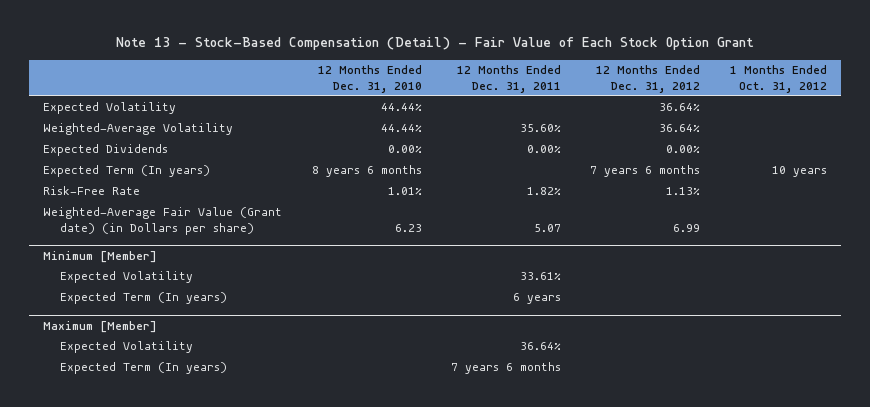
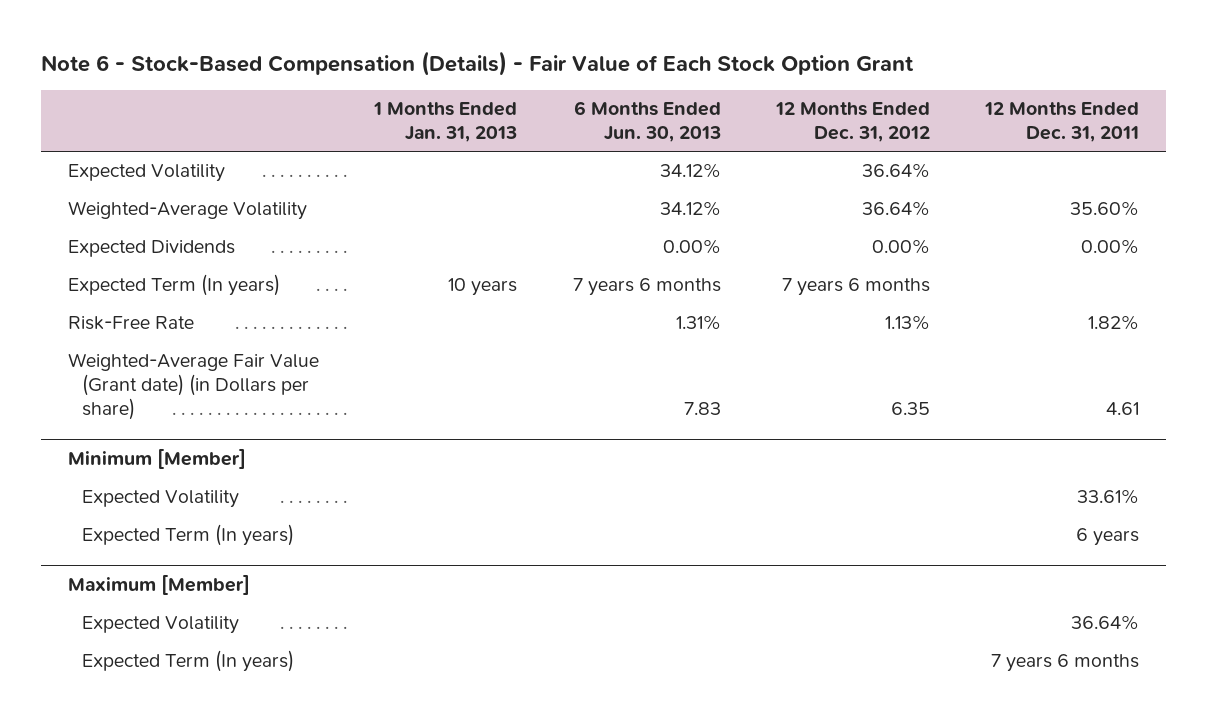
- Note 13 - Stock-Based Compensation (Detail) - Fair Value of Each Stock Option Grant
+ Note 6 - Stock-Based Compensation (Details) - Fair Value of Each Stock Option Grant
- | 12 Months Ended Dec. 31, 2010 | 12 Months Ended Dec. 31, 2011 | 12 Months Ended Dec. 31, 2012 | 1 Months Ended Oct. 31, 2012
+ | 1 Months Ended Jan. 31, 2013 | 6 Months Ended Jun. 30, 2013 | 12 Months Ended Dec. 31, 2012 | 12 Months Ended Dec. 31, 2011
- Weighted-Average Fair Value (Grant date) (in Dollars per share) | 6.23 | 5.07 | 6.99 |
+ Weighted-Average Fair Value (Grant date) (in Dollars per share) | | 7.83 | 6.35 | 4.61

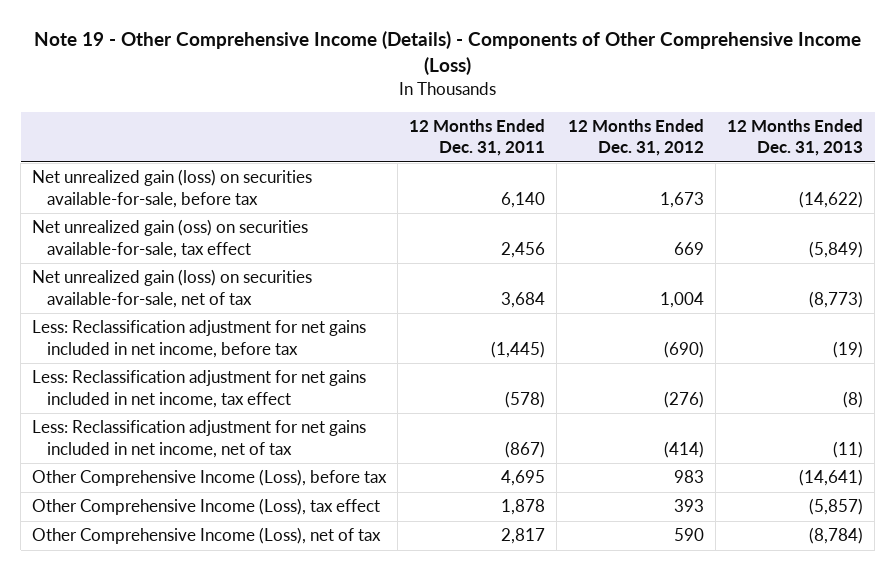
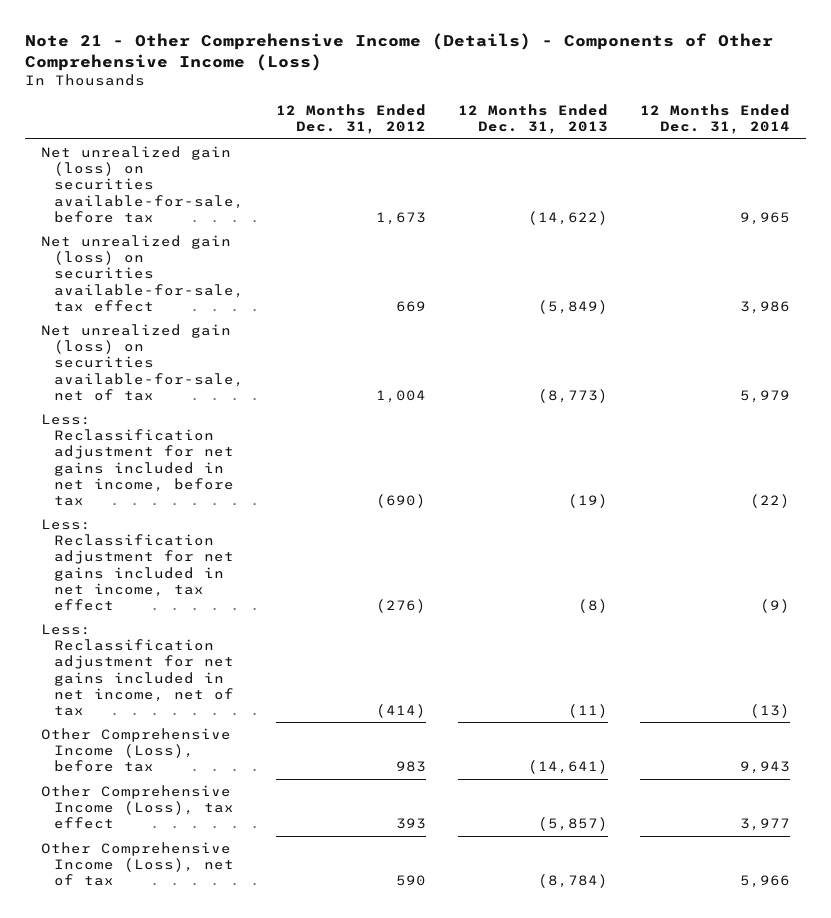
- Note 19 - Other Comprehensive Income (Details) - Components of Other Comprehensive Income (Loss)
+ Note 21 - Other Comprehensive Income (Details) - Components of Other Comprehensive Income (Loss)
- | 12 Months Ended Dec. 31, 2011 | 12 Months Ended Dec. 31, 2012 | 12 Months Ended Dec. 31, 2013
+ | 12 Months Ended Dec. 31, 2012 | 12 Months Ended Dec. 31, 2013 | 12 Months Ended Dec. 31, 2014
- Net unrealized gain (oss) on securities available-for-sale, tax effect | 2,456 | 669 | (5,849)
+ Net unrealized gain (loss) on securities available-for-sale, tax effect | 669 | (5,849) | 3,986

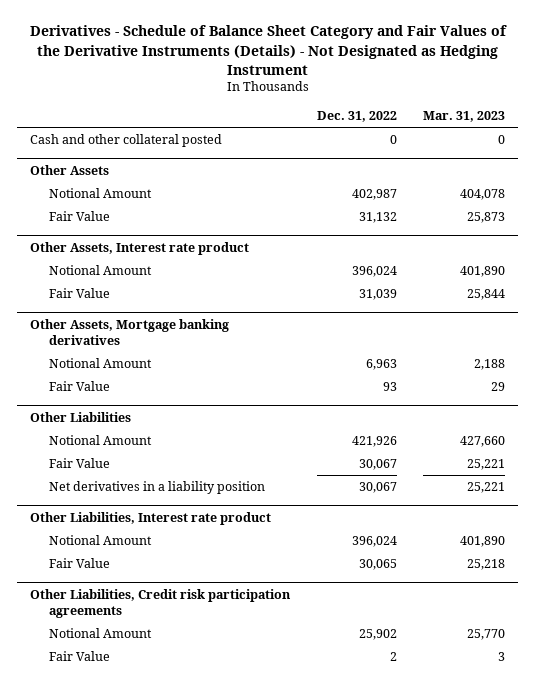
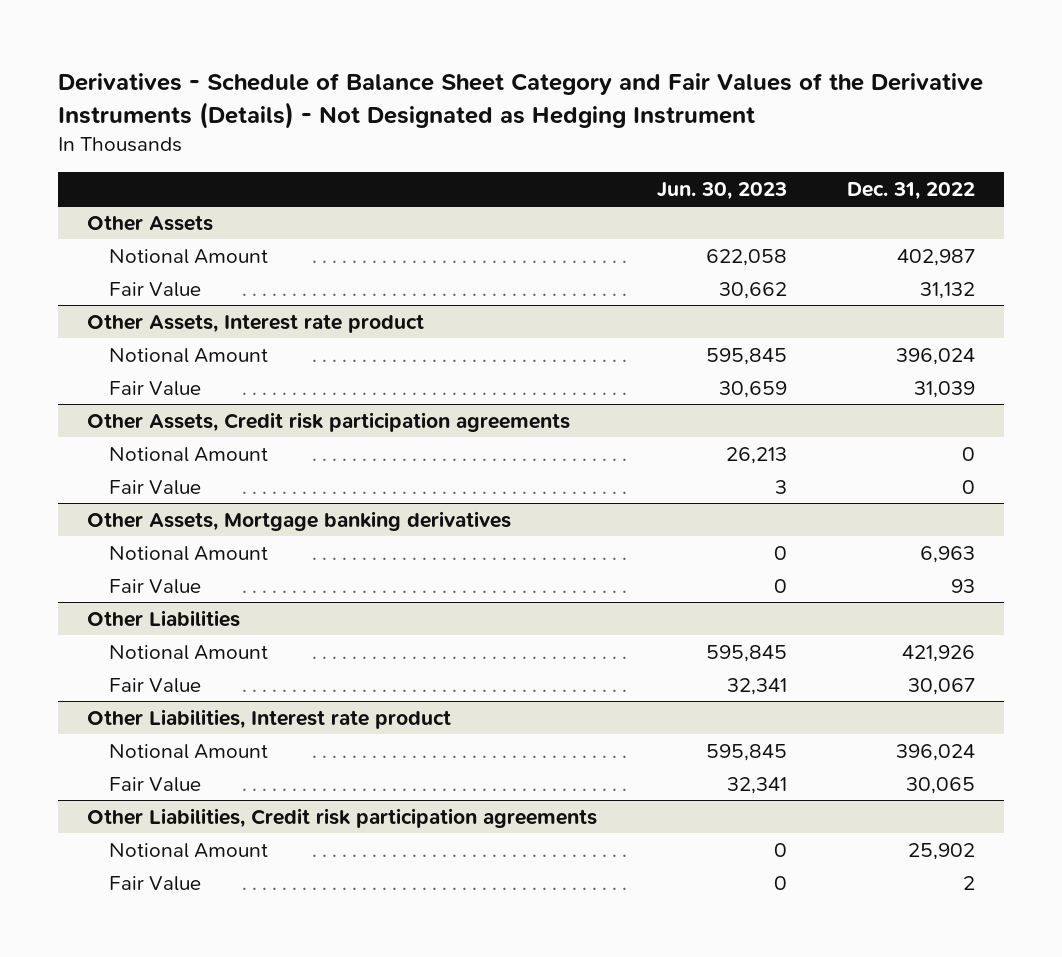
- | Dec. 31, 2022 | Mar. 31, 2023
+ | Jun. 30, 2023 | Dec. 31, 2022
- Cash and other collateral posted | 0 | 0
+ Other Assets, Credit risk participation agreements
+ Notional Amount | 26,213 | 0
+ Fair Value | 3 | 0
@ Other Liabilities
- Net derivatives in a liability position | 30,067 | 25,221

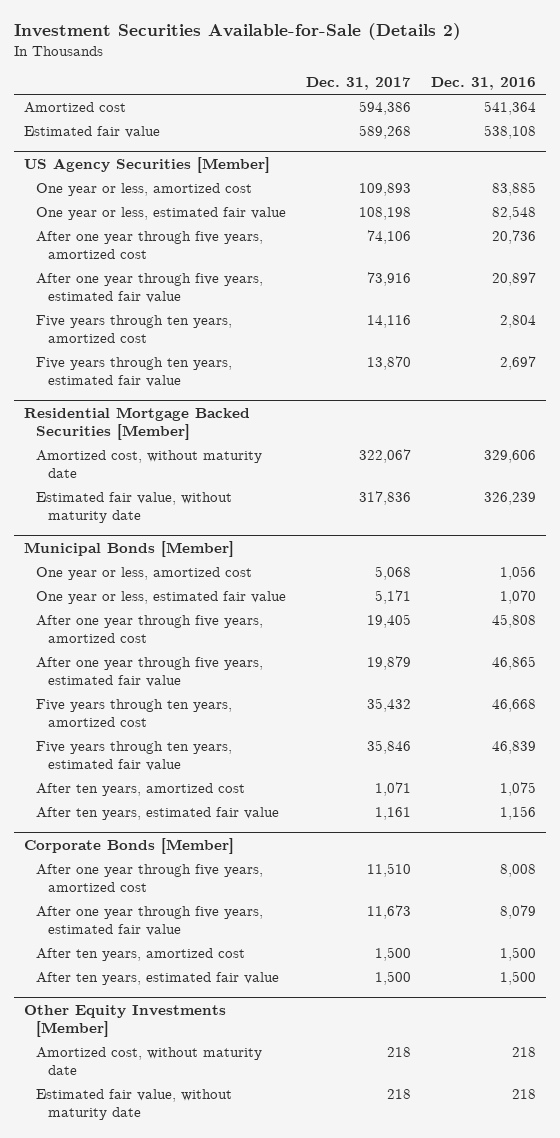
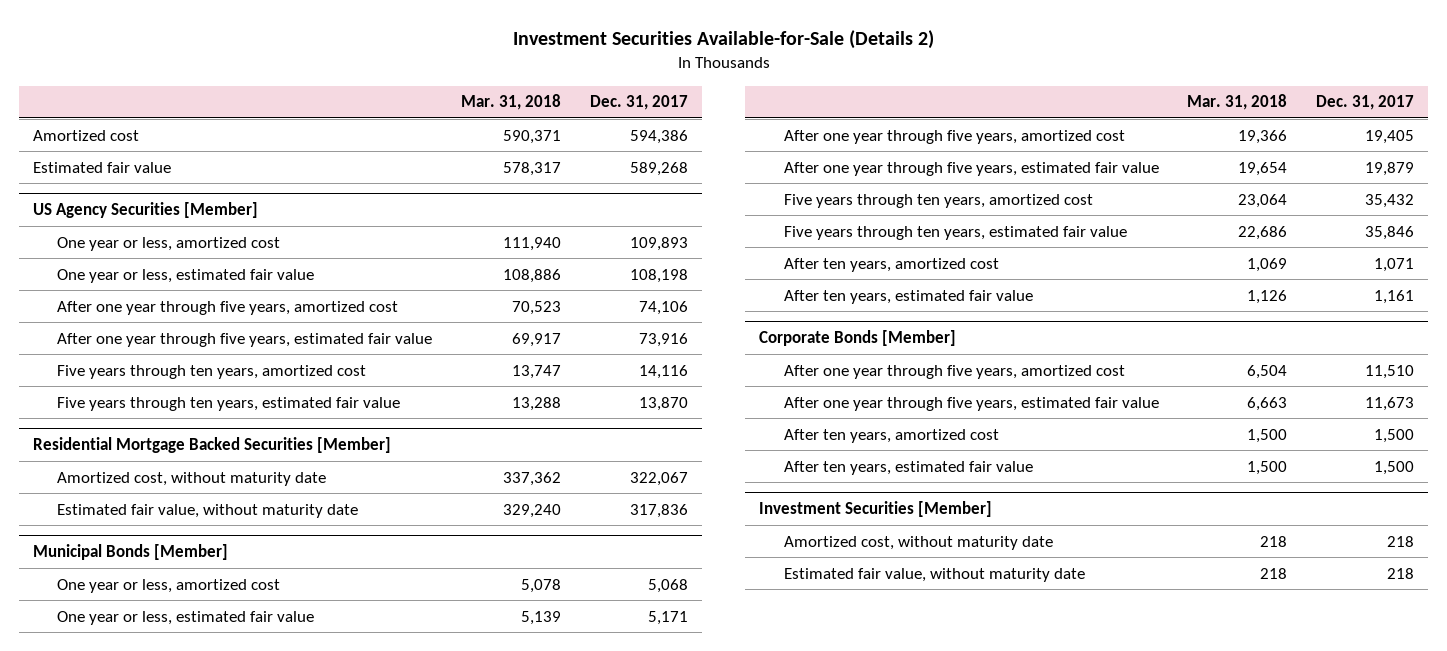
- | Dec. 31, 2017 | Dec. 31, 2016
+ | Mar. 31, 2018 | Dec. 31, 2017
- Other Equity Investments [Member]
+ Investment Securities [Member]

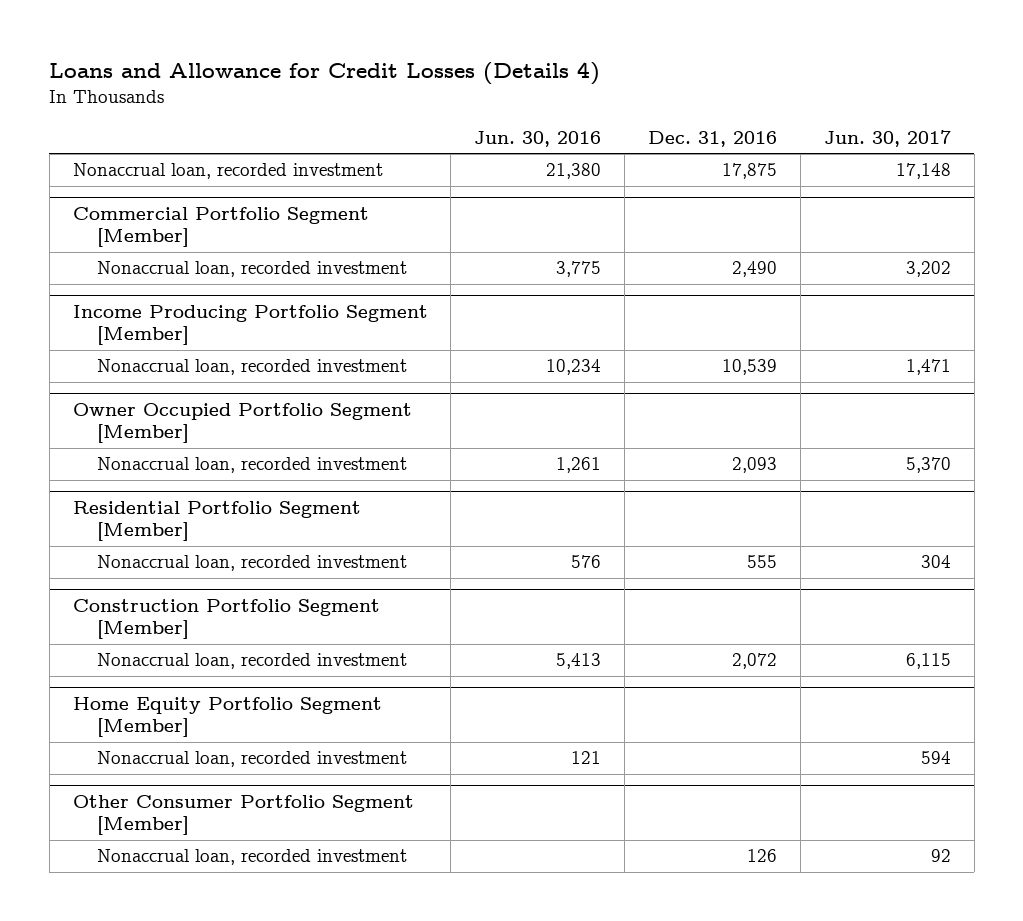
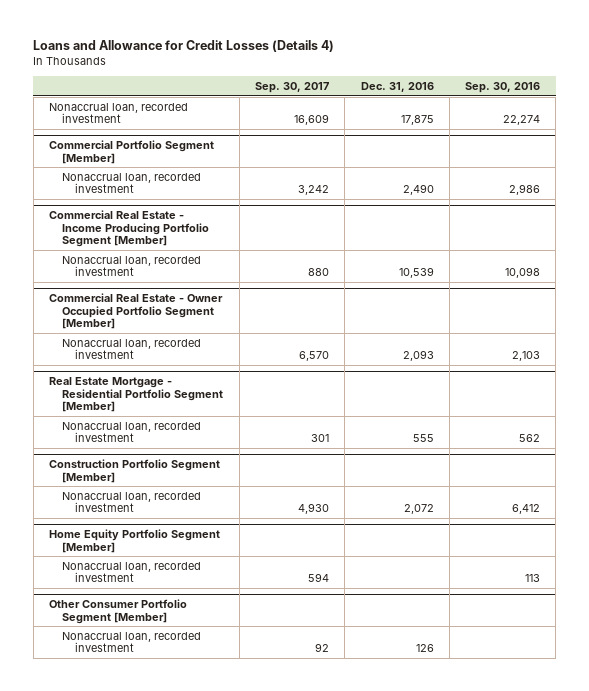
- | Jun. 30, 2016 | Dec. 31, 2016 | Jun. 30, 2017
+ | Sep. 30, 2017 | Dec. 31, 2016 | Sep. 30, 2016
- Income Producing Portfolio Segment [Member]
+ Commercial Real Estate - Income Producing Portfolio Segment [Member]
- Owner Occupied Portfolio Segment [Member]
+ Commercial Real Estate - Owner Occupied Portfolio Segment [Member]
- Residential Portfolio Segment [Member]
+ Real Estate Mortgage - Residential Portfolio Segment [Member]

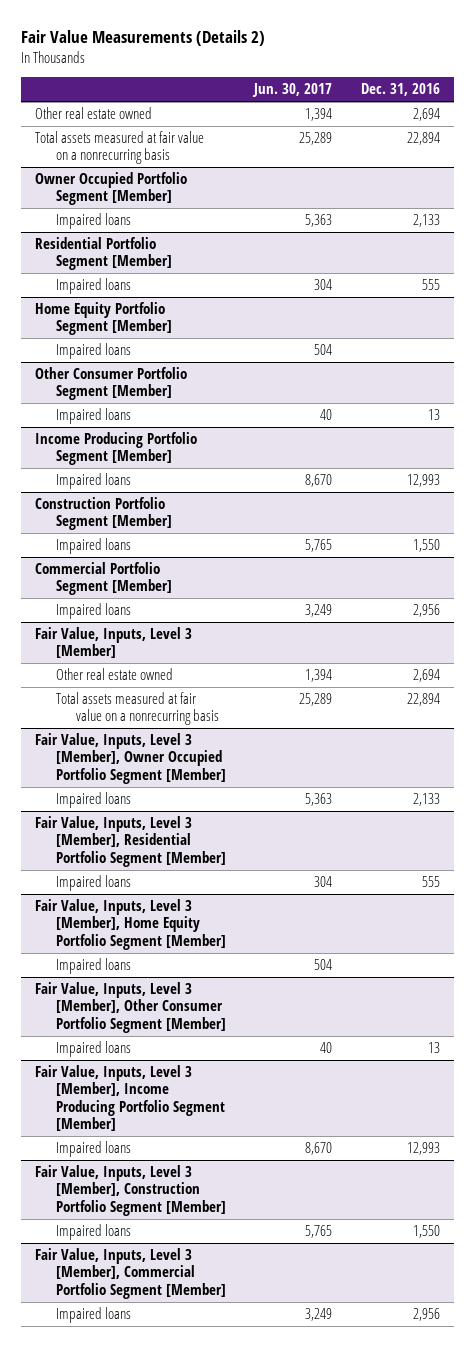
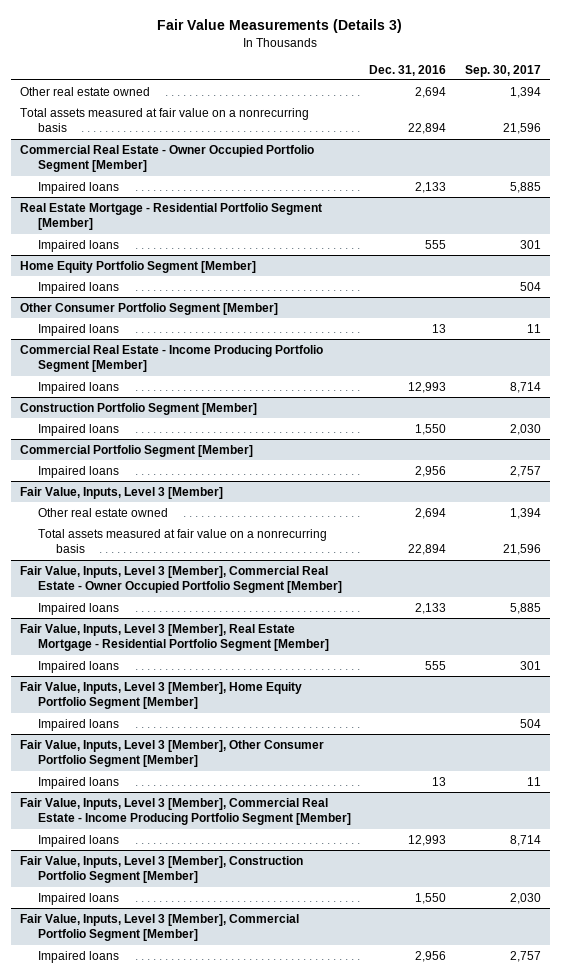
- Fair Value Measurements (Details 2)
+ Fair Value Measurements (Details 3)
- | Jun. 30, 2017 | Dec. 31, 2016
+ | Dec. 31, 2016 | Sep. 30, 2017
- Owner Occupied Portfolio Segment [Member]
+ Commercial Real Estate - Owner Occupied Portfolio Segment [Member]
- Residential Portfolio Segment [Member]
+ Real Estate Mortgage - Residential Portfolio Segment [Member]
- Income Producing Portfolio Segment [Member]
+ Commercial Real Estate - Income Producing Portfolio Segment [Member]
- Fair Value, Inputs, Level 3 [Member], Owner Occupied Portfolio Segment [Member]
+ Fair Value, Inputs, Level 3 [Member], Commercial Real Estate - Owner Occupied Portfolio Segment [Member]
- Fair Value, Inputs, Level 3 [Member], Residential Portfolio Segment [Member]
+ Fair Value, Inputs, Level 3 [Member], Real Estate Mortgage - Residential Portfolio Segment [Member]
- Fair Value, Inputs, Level 3 [Member], Income Producing Portfolio Segment [Member]
+ Fair Value, Inputs, Level 3 [Member], Commercial Real Estate - Income Producing Portfolio Segment [Member]

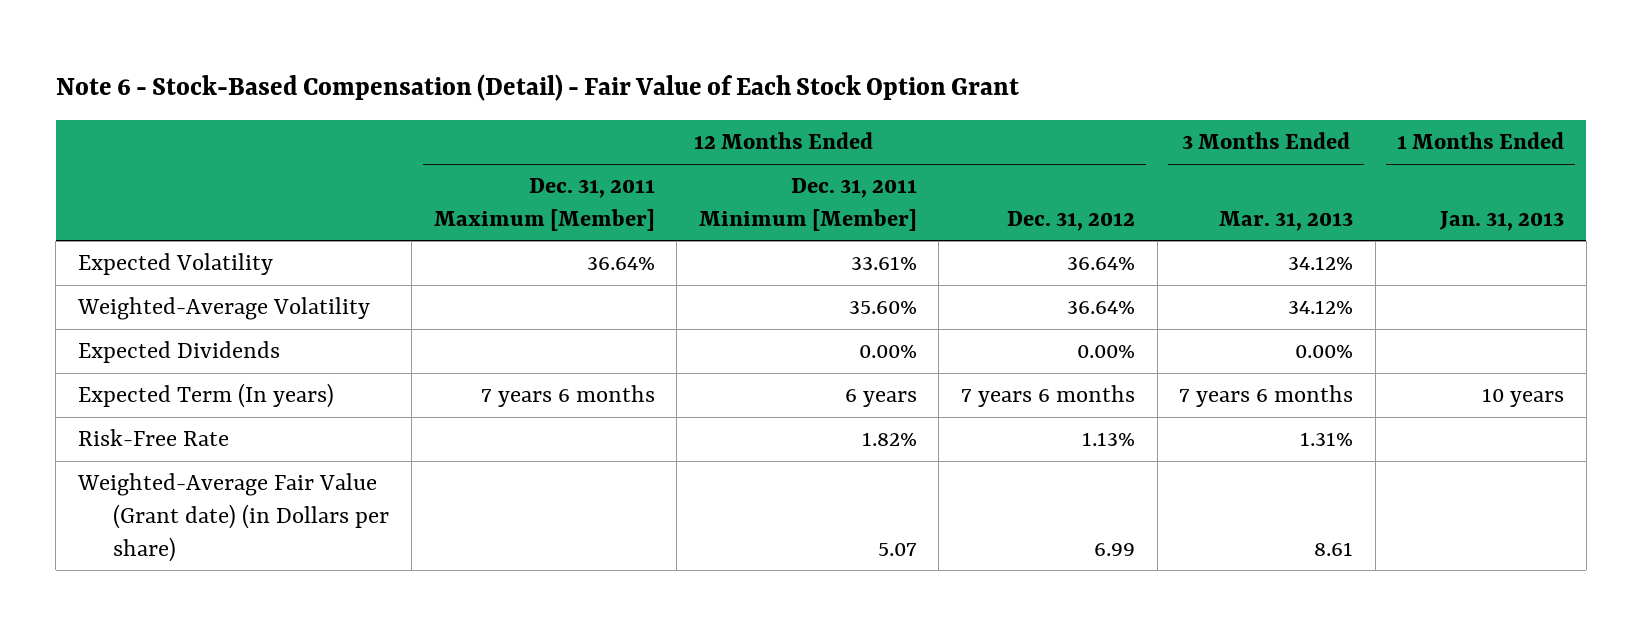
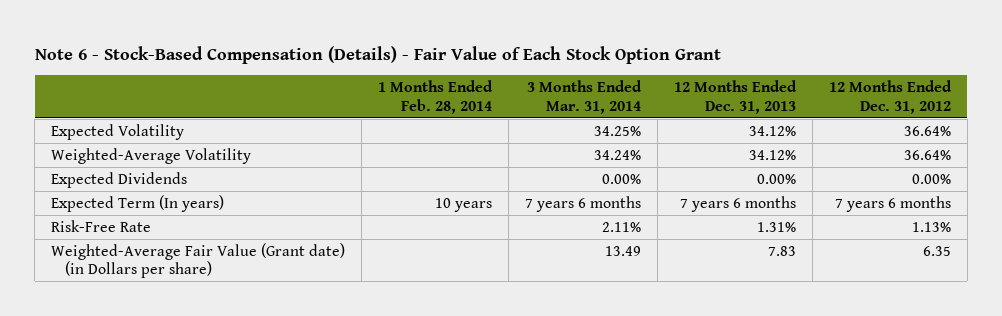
- Note 6 - Stock-Based Compensation (Detail) - Fair Value of Each Stock Option Grant
+ Note 6 - Stock-Based Compensation (Details) - Fair Value of Each Stock Option Grant
- | 12 Months Ended Dec. 31, 2011 Maximum [Member] | 12 Months Ended Dec. 31, 2011 Minimum [Member] | 12 Months Ended Dec. 31, 2012 | 3 Months Ended Mar. 31, 2013 | 1 Months Ended Jan. 31, 2013
+ | 1 Months Ended Feb. 28, 2014 | 3 Months Ended Mar. 31, 2014 | 12 Months Ended Dec. 31, 2013 | 12 Months Ended Dec. 31, 2012
- Weighted-Average Fair Value (Grant date) (in Dollars per share) | | 5.07 | 6.99 | 8.61 |
+ Weighted-Average Fair Value (Grant date) (in Dollars per share) | | 13.49 | 7.83 | 6.35

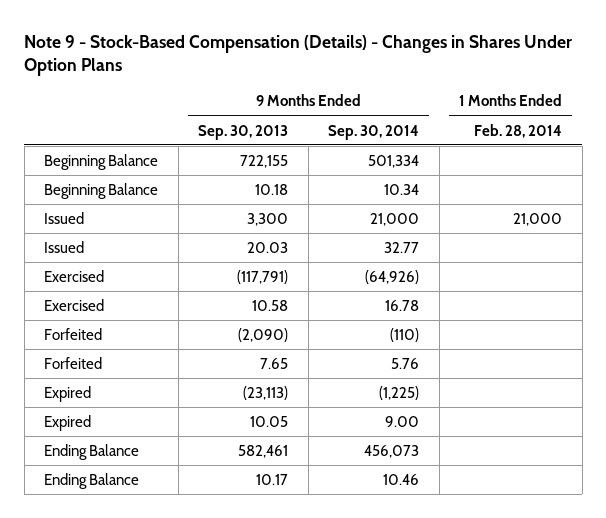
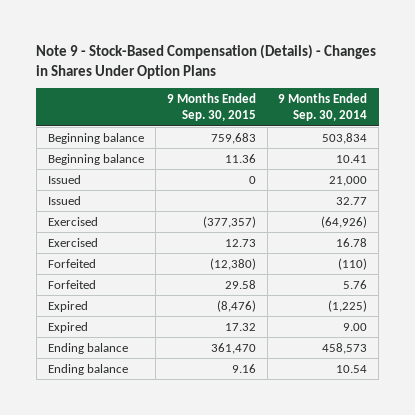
- | 9 Months Ended Sep. 30, 2013 | 9 Months Ended Sep. 30, 2014 | 1 Months Ended Feb. 28, 2014
+ | 9 Months Ended Sep. 30, 2015 | 9 Months Ended Sep. 30, 2014
- Beginning Balance | 722,155 | 501,334 |
- Beginning Balance | 10.18 | 10.34 |
+ Beginning balance | 759,683 | 503,834
+ Beginning balance | 11.36 | 10.41
- Ending Balance | 582,461 | 456,073 |
- Ending Balance | 10.17 | 10.46 |
+ Ending balance | 361,470 | 458,573
+ Ending balance | 9.16 | 10.54

